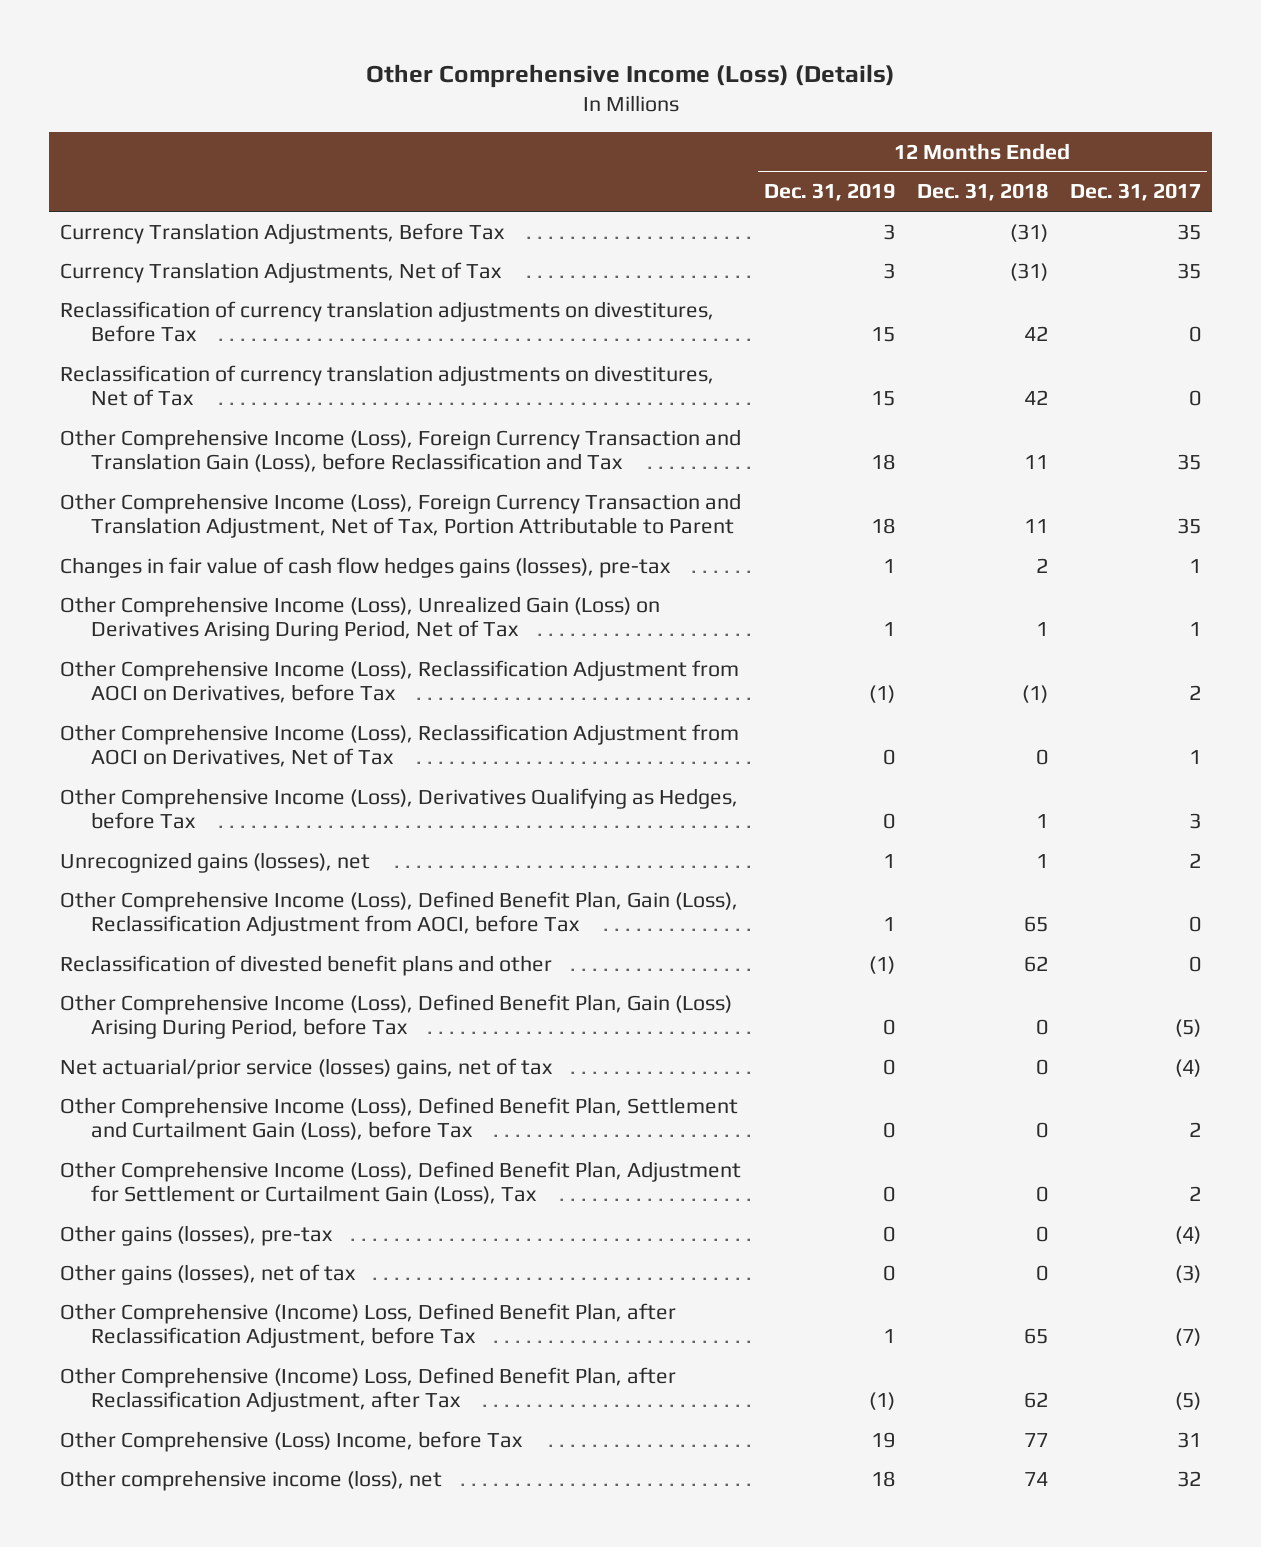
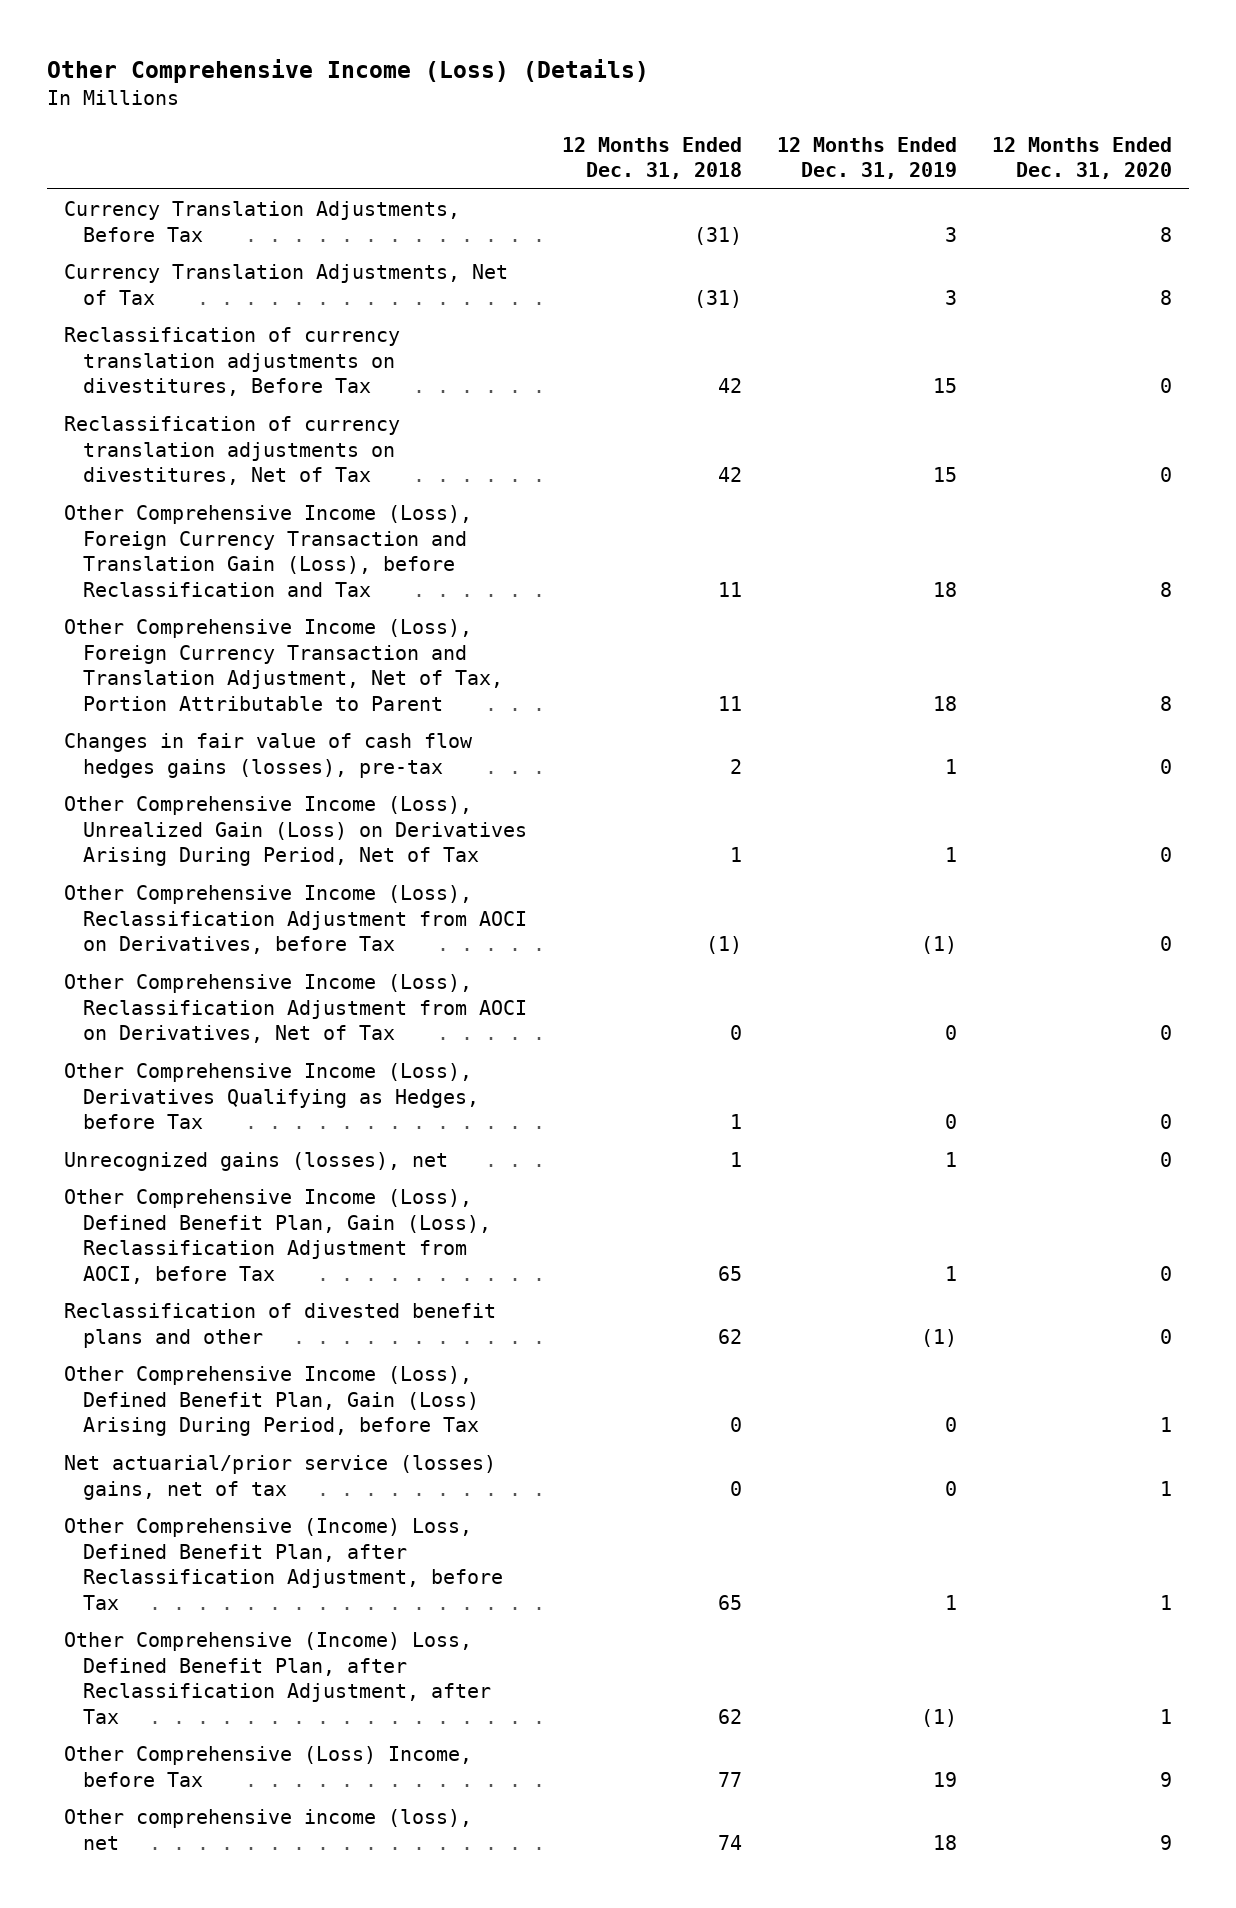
- | 12 Months Ended Dec. 31, 2019 | 12 Months Ended Dec. 31, 2018 | 12 Months Ended Dec. 31, 2017
+ | 12 Months Ended Dec. 31, 2018 | 12 Months Ended Dec. 31, 2019 | 12 Months Ended Dec. 31, 2020
- Other Comprehensive Income (Loss), Defined Benefit Plan, Settlement and Curtailment Gain (Loss), before Tax | 0 | 0 | 2
- Other Comprehensive Income (Loss), Defined Benefit Plan, Adjustment for Settlement or Curtailment Gain (Loss), Tax | 0 | 0 | 2
- Other gains (losses), pre-tax | 0 | 0 | (4)
- Other gains (losses), net of tax | 0 | 0 | (3)

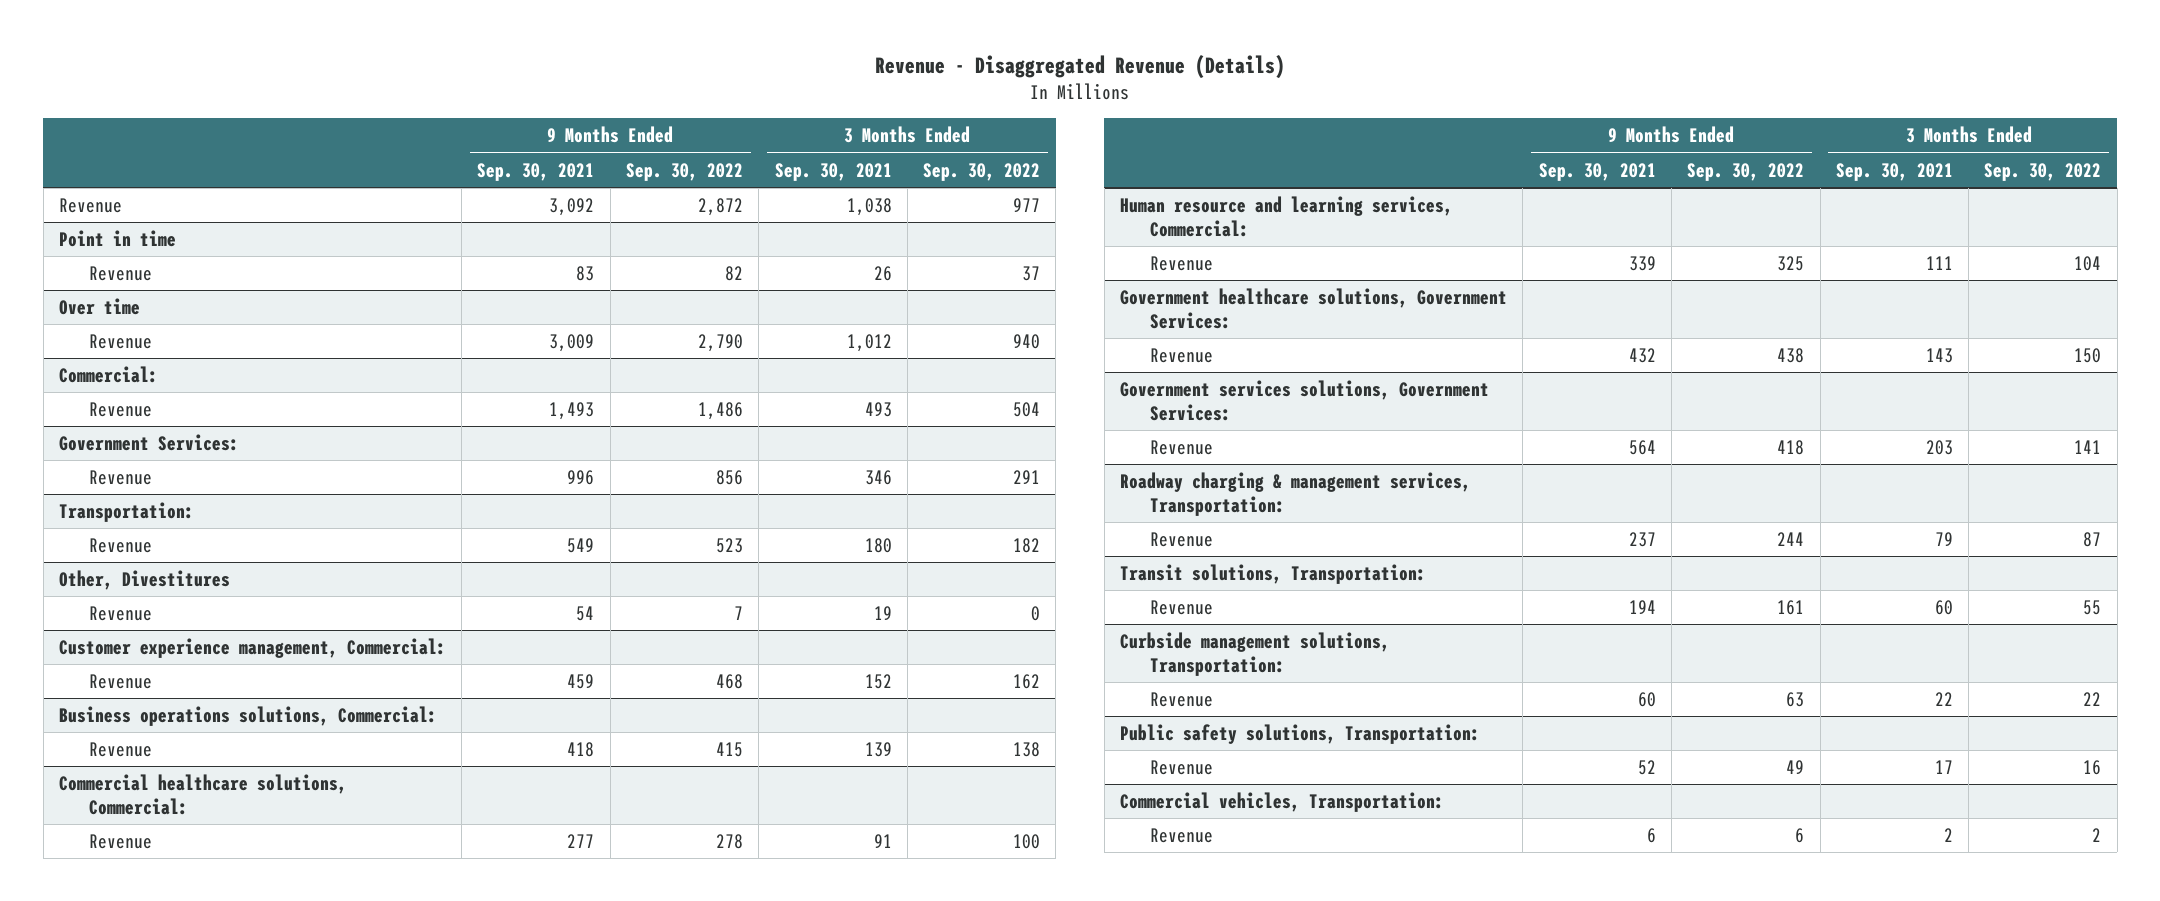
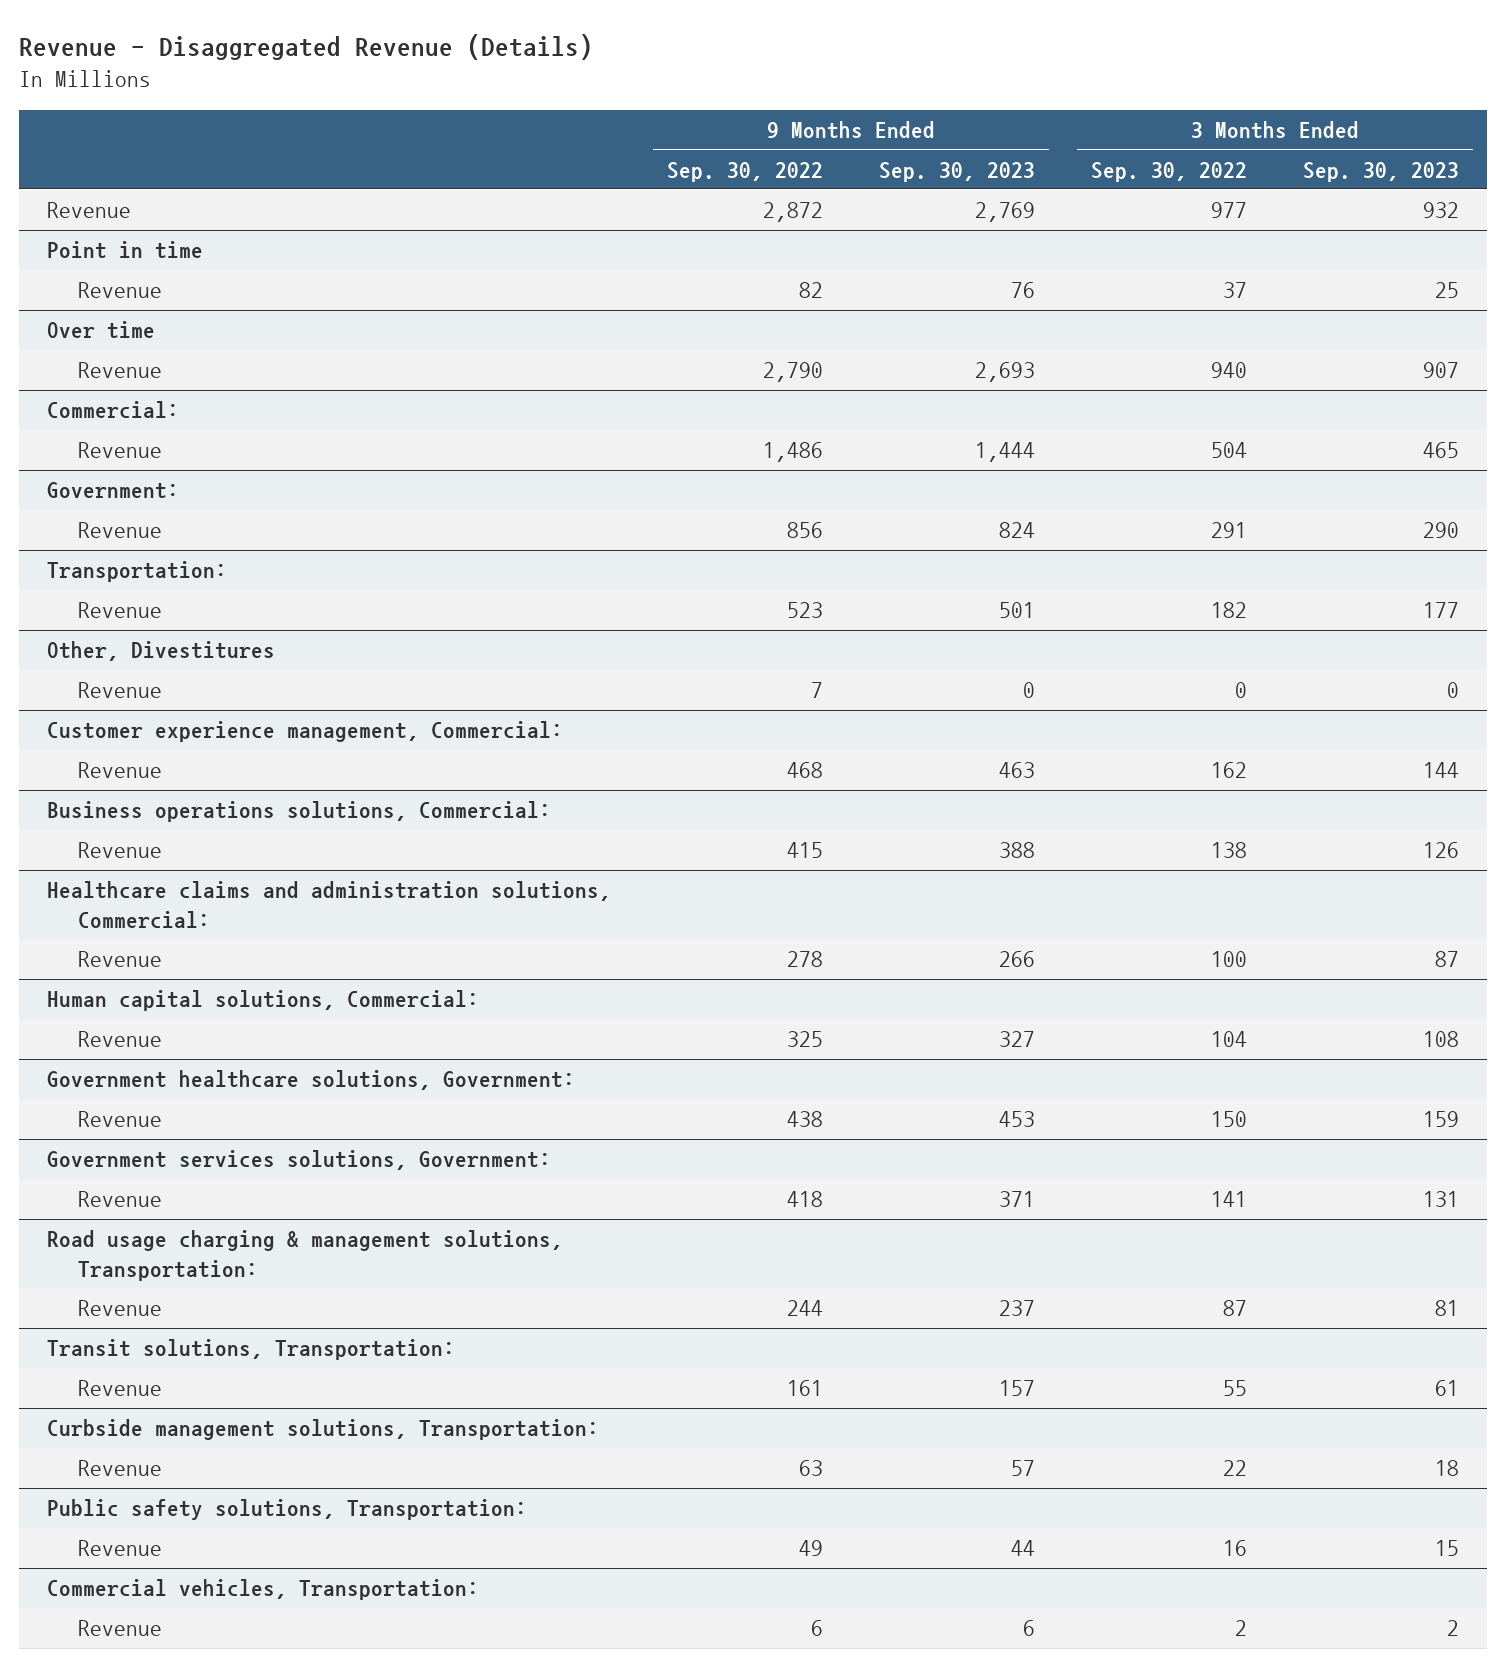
- | 9 Months Ended Sep. 30, 2021 | 9 Months Ended Sep. 30, 2022 | 3 Months Ended Sep. 30, 2021 | 3 Months Ended Sep. 30, 2022
+ | 9 Months Ended Sep. 30, 2022 | 9 Months Ended Sep. 30, 2023 | 3 Months Ended Sep. 30, 2022 | 3 Months Ended Sep. 30, 2023
- Government Services:
+ Government:
- Commercial healthcare solutions, Commercial:
+ Healthcare claims and administration solutions, Commercial:
- Human resource and learning services, Commercial:
+ Human capital solutions, Commercial:
- Government healthcare solutions, Government Services:
+ Government healthcare solutions, Government:
- Government services solutions, Government Services:
+ Government services solutions, Government:
- Roadway charging & management services, Transportation:
+ Road usage charging & management solutions, Transportation:

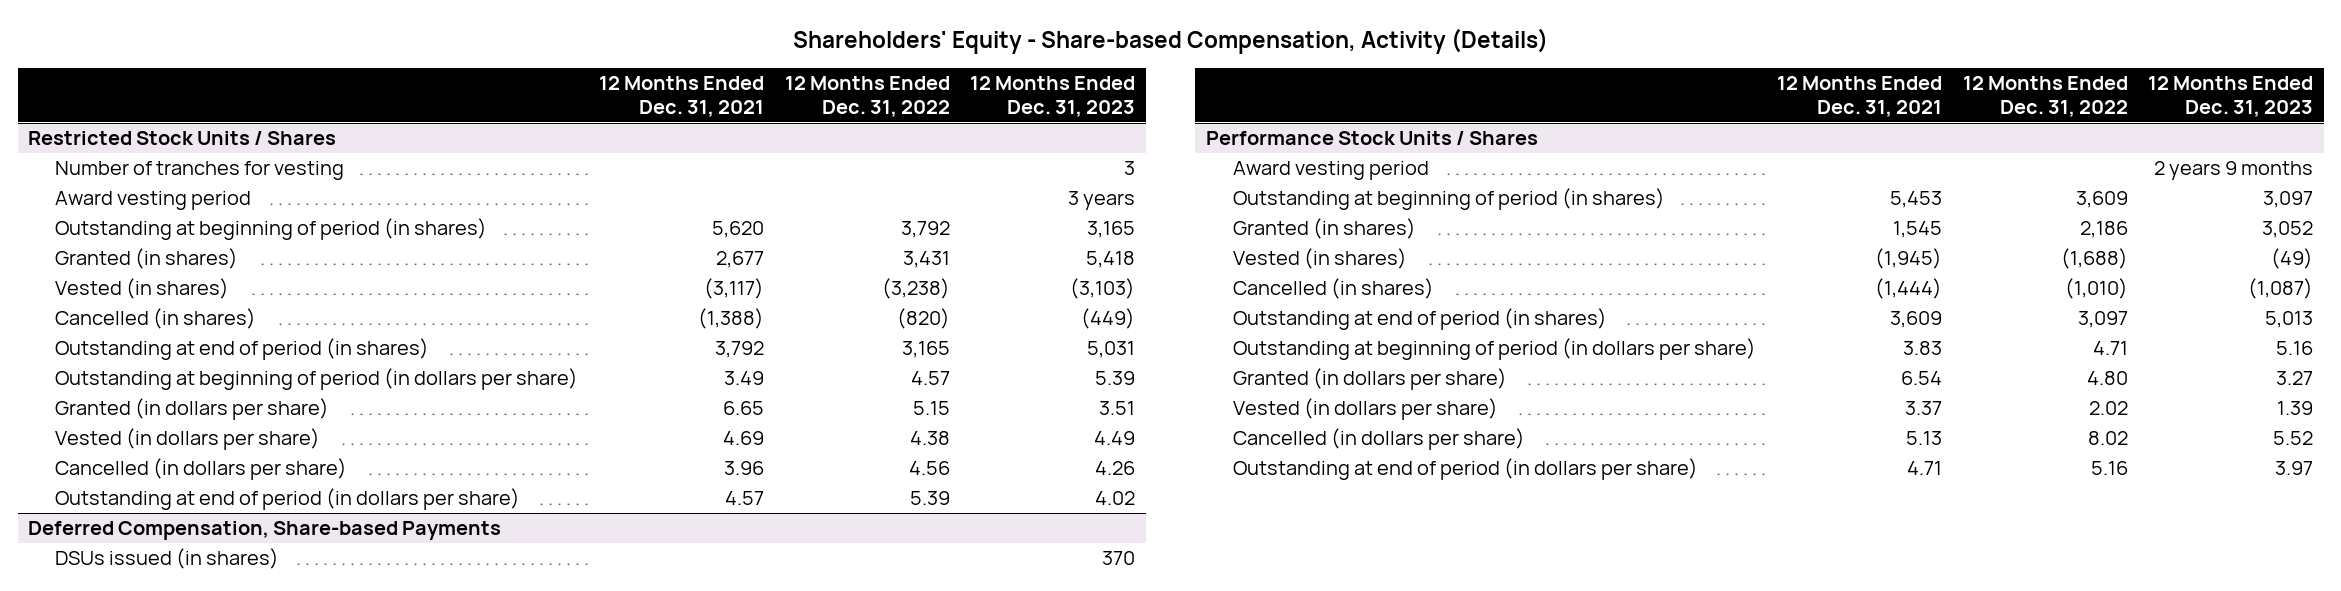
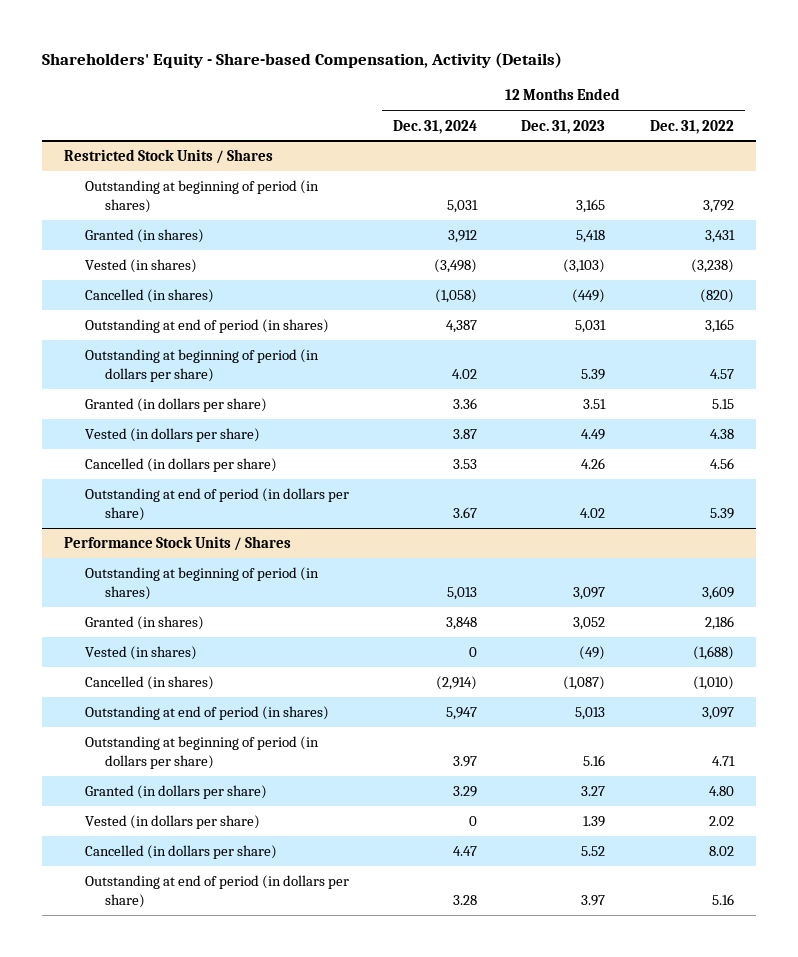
- | 12 Months Ended Dec. 31, 2021 | 12 Months Ended Dec. 31, 2022 | 12 Months Ended Dec. 31, 2023
+ | 12 Months Ended Dec. 31, 2024 | 12 Months Ended Dec. 31, 2023 | 12 Months Ended Dec. 31, 2022
@ Restricted Stock Units / Shares
- Number of tranches for vesting | | | 3
- Award vesting period | | | 3 years
- Deferred Compensation, Share-based Payments
- DSUs issued (in shares) | | | 370
@ Performance Stock Units / Shares
- Award vesting period | | | 2 years 9 months

